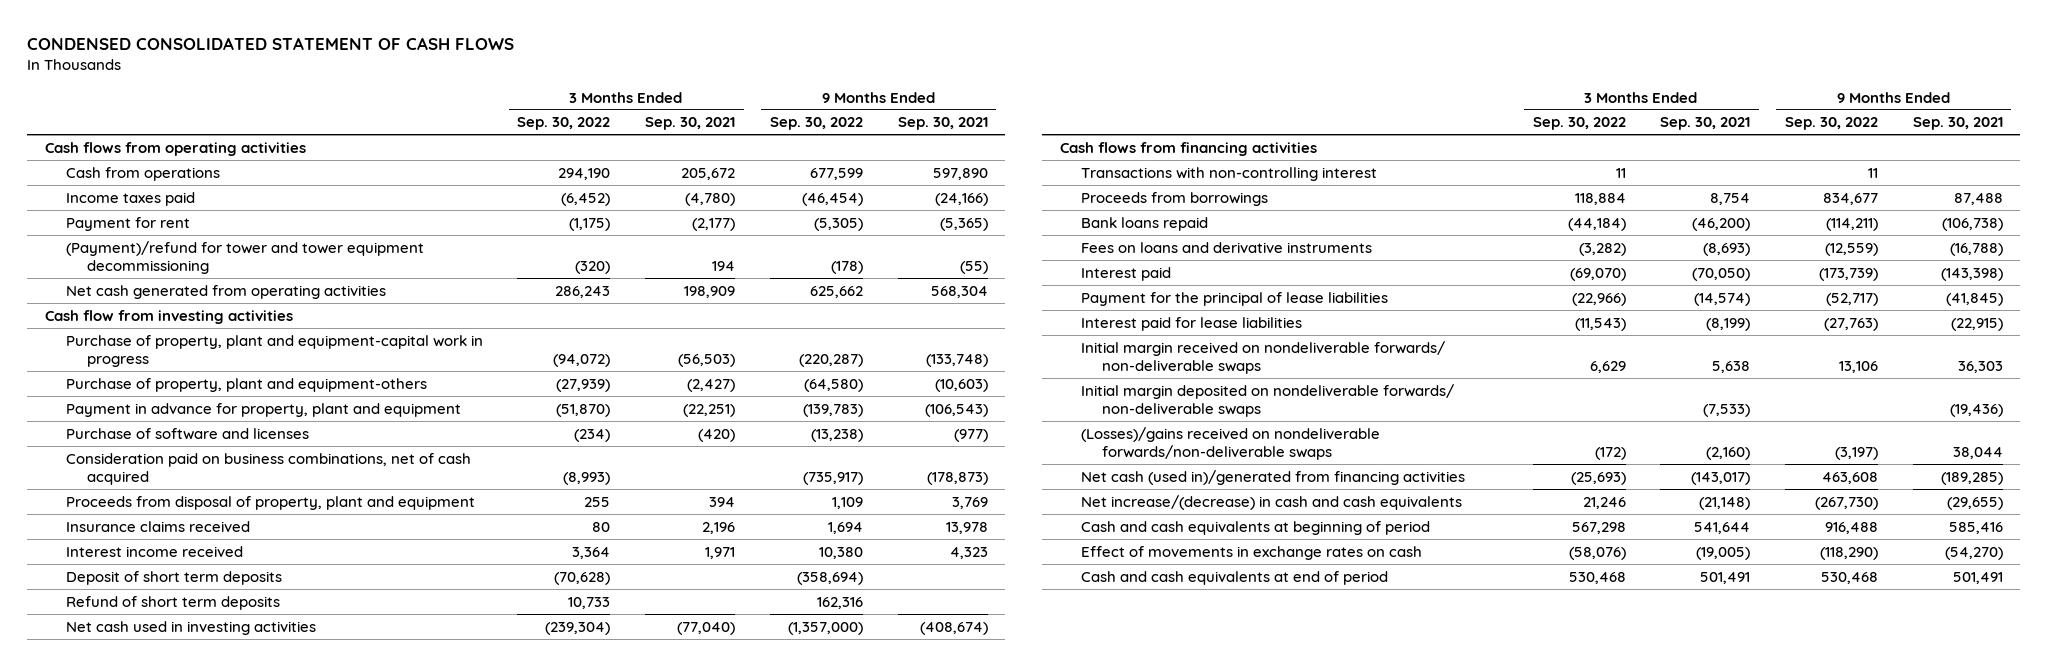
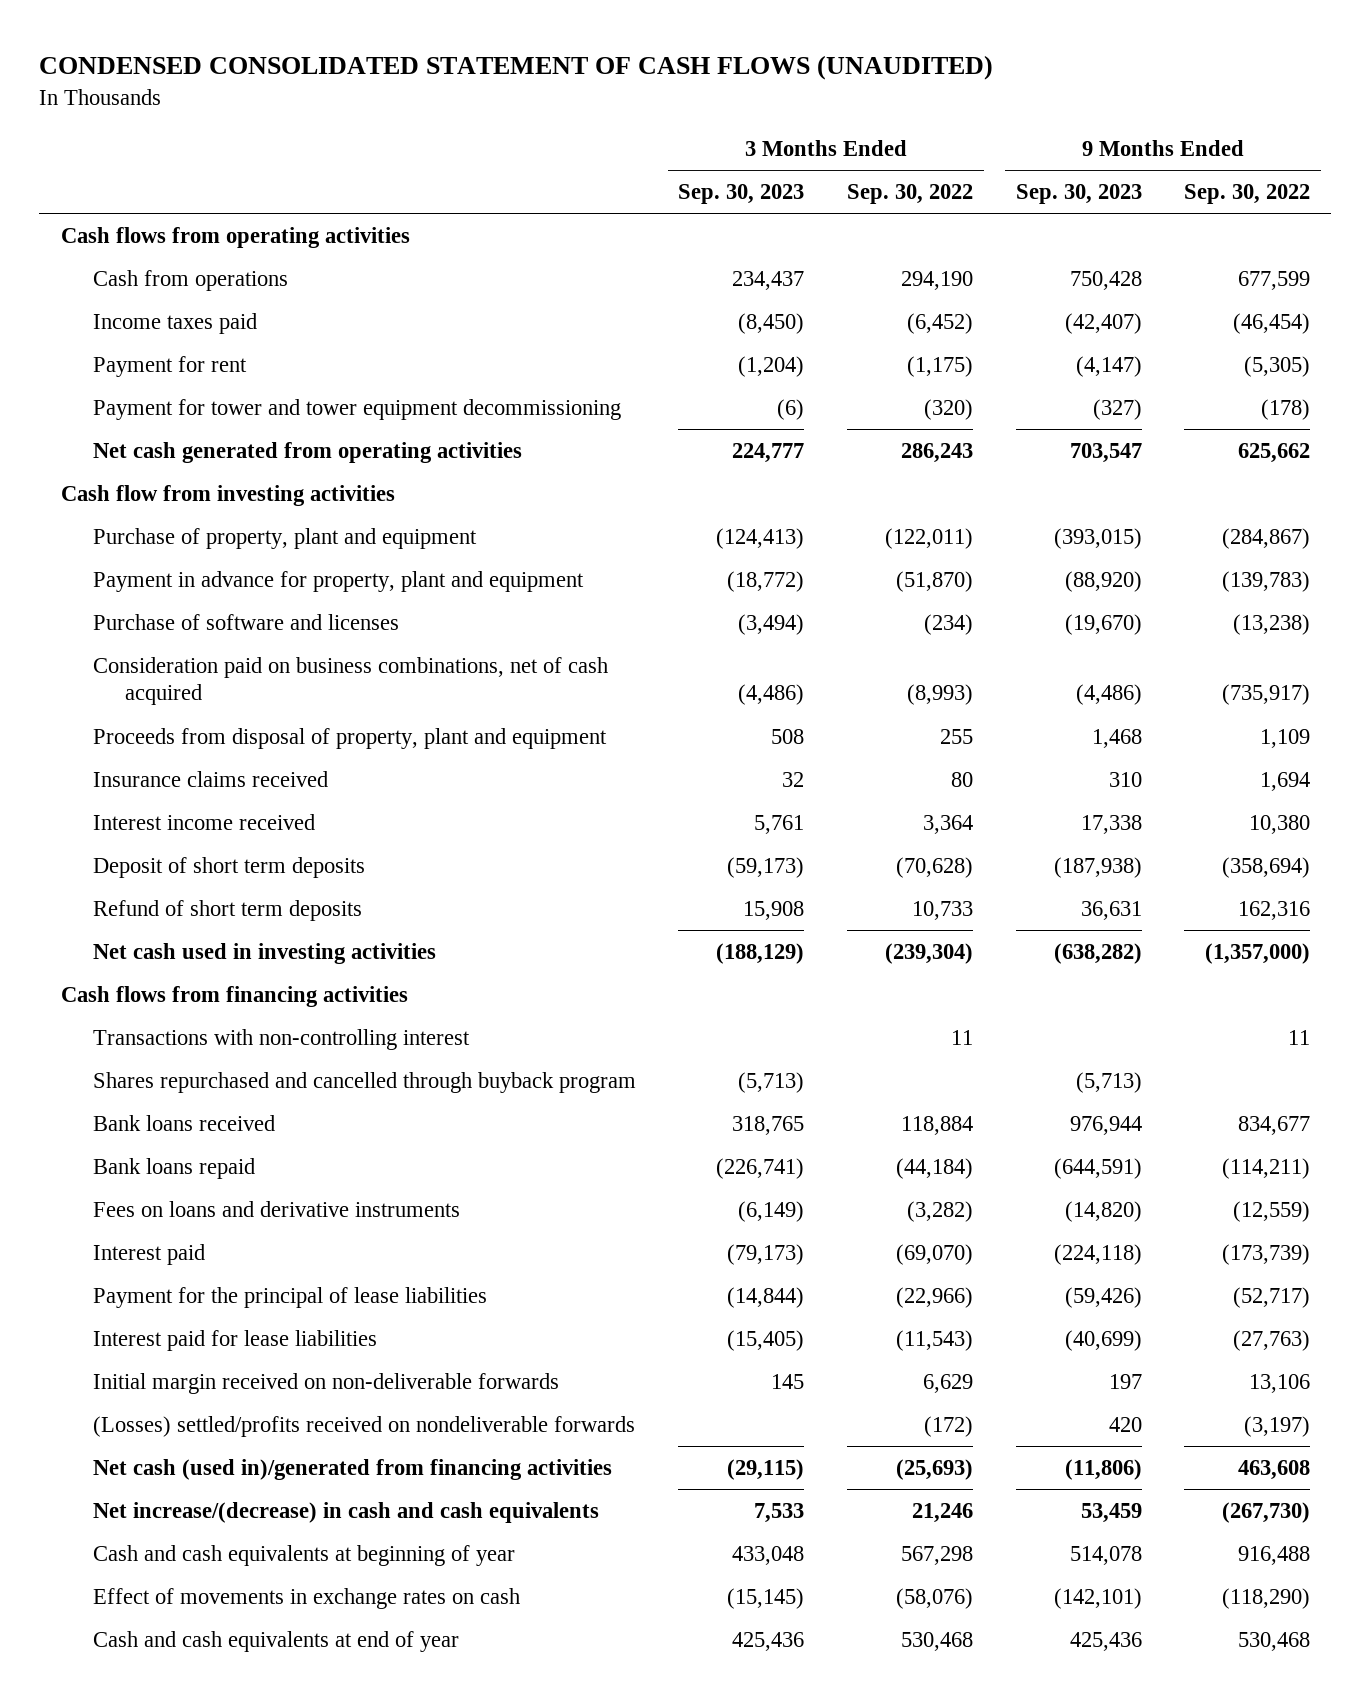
- CONDENSED CONSOLIDATED STATEMENT OF CASH FLOWS
+ CONDENSED CONSOLIDATED STATEMENT OF CASH FLOWS (UNAUDITED)
- | 3 Months Ended Sep. 30, 2022 | 3 Months Ended Sep. 30, 2021 | 9 Months Ended Sep. 30, 2022 | 9 Months Ended Sep. 30, 2021
+ | 3 Months Ended Sep. 30, 2023 | 3 Months Ended Sep. 30, 2022 | 9 Months Ended Sep. 30, 2023 | 9 Months Ended Sep. 30, 2022
- (Payment)/refund for tower and tower equipment decommissioning | (320) | 194 | (178) | (55)
+ Payment for tower and tower equipment decommissioning | (6) | (320) | (327) | (178)
- Purchase of property, plant and equipment-capital work in progress | (94,072) | (56,503) | (220,287) | (133,748)
- Purchase of property, plant and equipment-others | (27,939) | (2,427) | (64,580) | (10,603)
+ Purchase of property, plant and equipment | (124,413) | (122,011) | (393,015) | (284,867)
- Proceeds from borrowings | 118,884 | 8,754 | 834,677 | 87,488
+ Shares repurchased and cancelled through buyback program | (5,713) | | (5,713) |
+ Bank loans received | 318,765 | 118,884 | 976,944 | 834,677
- Initial margin received on nondeliverable forwards/ non-deliverable swaps | 6,629 | 5,638 | 13,106 | 36,303
- Initial margin deposited on nondeliverable forwards/ non-deliverable swaps | | (7,533) | | (19,436)
- (Losses)/gains received on nondeliverable forwards/non-deliverable swaps | (172) | (2,160) | (3,197) | 38,044
+ Initial margin received on non-deliverable forwards | 145 | 6,629 | 197 | 13,106
+ (Losses) settled/profits received on nondeliverable forwards | | (172) | 420 | (3,197)
- Cash and cash equivalents at beginning of period | 567,298 | 541,644 | 916,488 | 585,416
+ Cash and cash equivalents at beginning of year | 433,048 | 567,298 | 514,078 | 916,488
- Cash and cash equivalents at end of period | 530,468 | 501,491 | 530,468 | 501,491
+ Cash and cash equivalents at end of year | 425,436 | 530,468 | 425,436 | 530,468

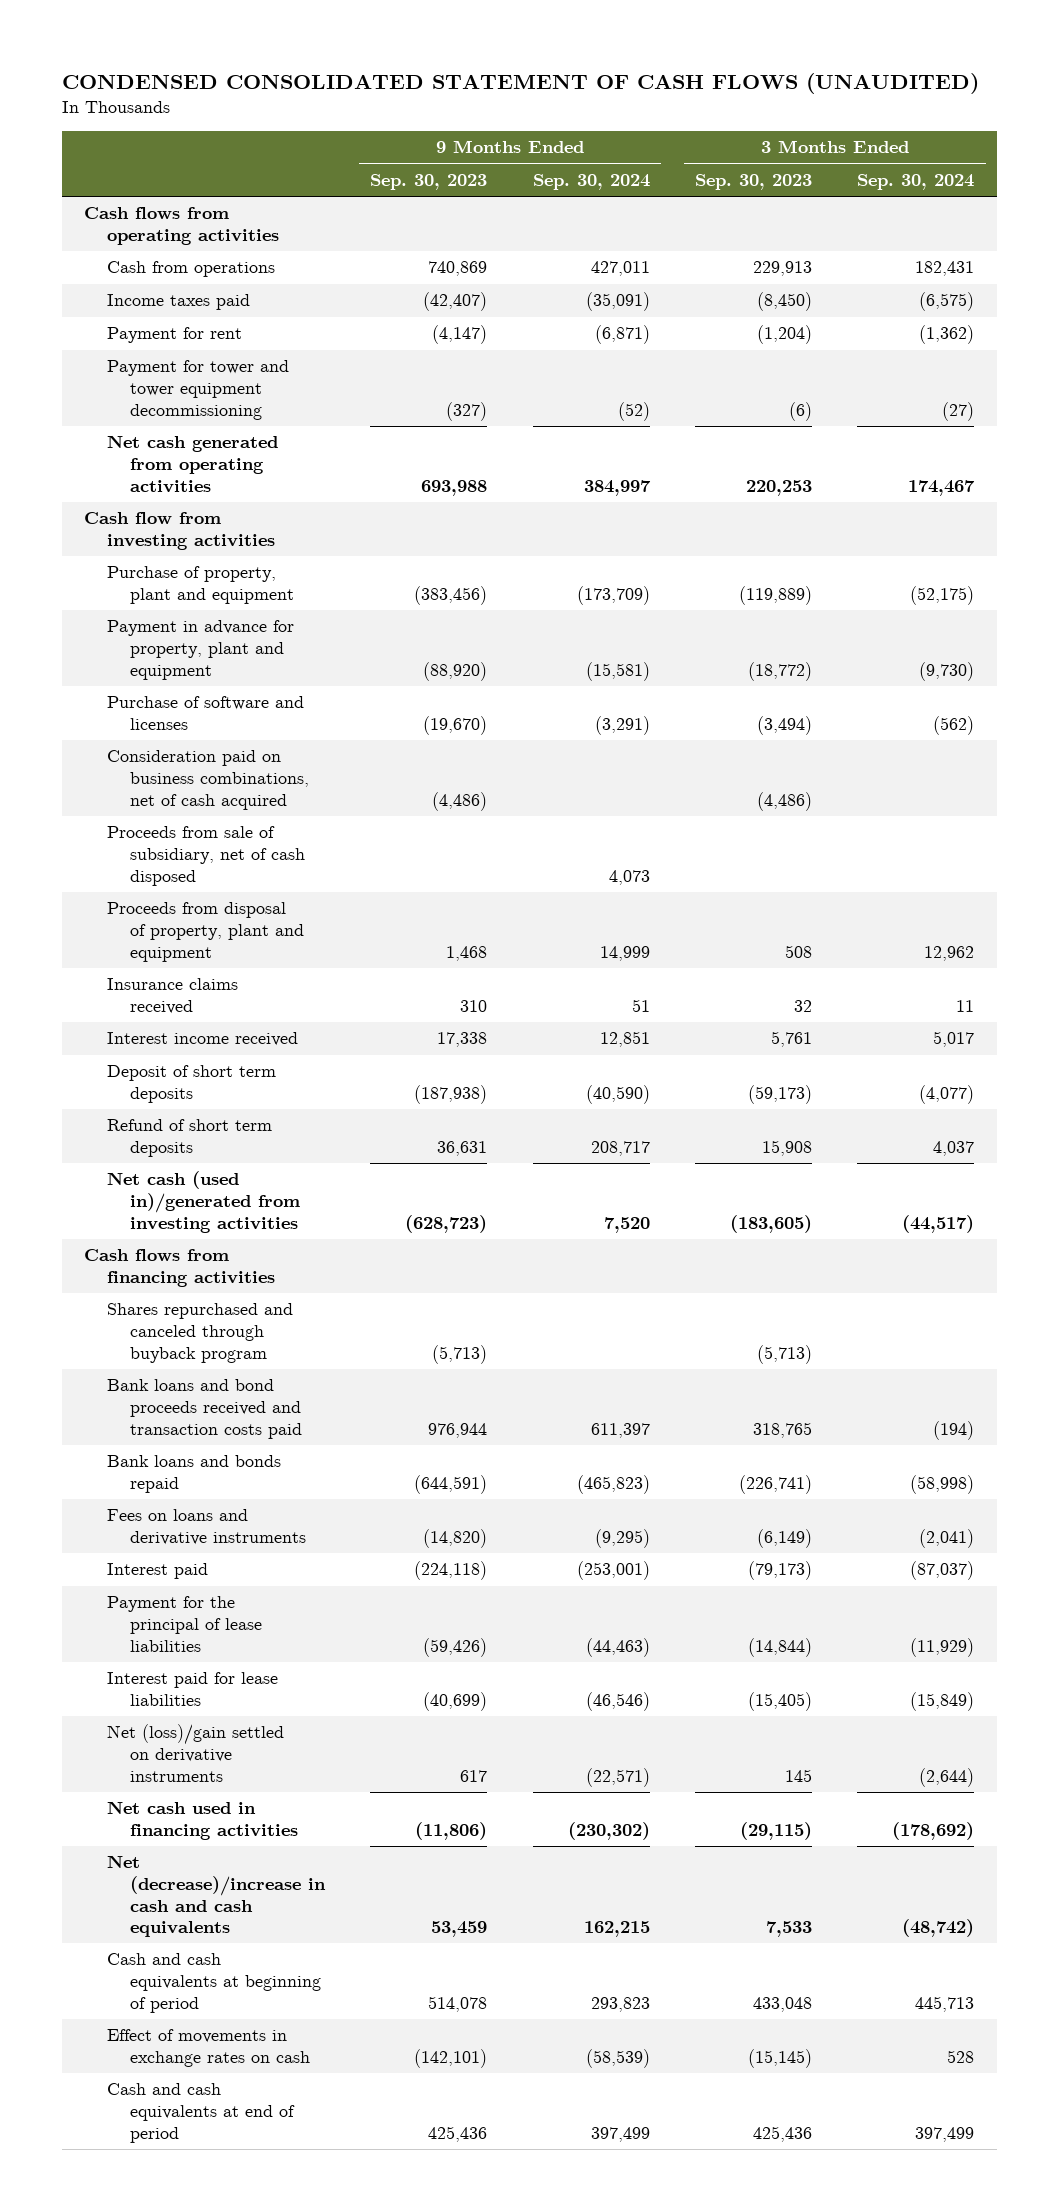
- | 3 Months Ended Sep. 30, 2023 | 3 Months Ended Sep. 30, 2022 | 9 Months Ended Sep. 30, 2023 | 9 Months Ended Sep. 30, 2022
+ | 9 Months Ended Sep. 30, 2023 | 9 Months Ended Sep. 30, 2024 | 3 Months Ended Sep. 30, 2023 | 3 Months Ended Sep. 30, 2024
- Cash from operations | 234,437 | 294,190 | 750,428 | 677,599
+ Cash from operations | 740,869 | 427,011 | 229,913 | 182,431
- Net cash generated from operating activities | 224,777 | 286,243 | 703,547 | 625,662
+ Net cash generated from operating activities | 693,988 | 384,997 | 220,253 | 174,467
- Purchase of property, plant and equipment | (124,413) | (122,011) | (393,015) | (284,867)
+ Purchase of property, plant and equipment | (383,456) | (173,709) | (119,889) | (52,175)
+ Proceeds from sale of subsidiary, net of cash disposed | | 4,073 | |
- Net cash used in investing activities | (188,129) | (239,304) | (638,282) | (1,357,000)
+ Net cash (used in)/generated from investing activities | (628,723) | 7,520 | (183,605) | (44,517)
- Transactions with non-controlling interest | | 11 | | 11
- Shares repurchased and cancelled through buyback program | (5,713) | | (5,713) |
- Bank loans received | 318,765 | 118,884 | 976,944 | 834,677
- Bank loans repaid | (226,741) | (44,184) | (644,591) | (114,211)
+ Shares repurchased and canceled through buyback program | (5,713) | | (5,713) |
+ Bank loans and bond proceeds received and transaction costs paid | 976,944 | 611,397 | 318,765 | (194)
+ Bank loans and bonds repaid | (644,591) | (465,823) | (226,741) | (58,998)
- Initial margin received on non-deliverable forwards | 145 | 6,629 | 197 | 13,106
- (Losses) settled/profits received on nondeliverable forwards | | (172) | 420 | (3,197)
- Net cash (used in)/generated from financing activities | (29,115) | (25,693) | (11,806) | 463,608
- Net increase/(decrease) in cash and cash equivalents | 7,533 | 21,246 | 53,459 | (267,730)
- Cash and cash equivalents at beginning of year | 433,048 | 567,298 | 514,078 | 916,488
+ Net (loss)/gain settled on derivative instruments | 617 | (22,571) | 145 | (2,644)
+ Net cash used in financing activities | (11,806) | (230,302) | (29,115) | (178,692)
+ Net (decrease)/increase in cash and cash equivalents | 53,459 | 162,215 | 7,533 | (48,742)
+ Cash and cash equivalents at beginning of period | 514,078 | 293,823 | 433,048 | 445,713
- Cash and cash equivalents at end of year | 425,436 | 530,468 | 425,436 | 530,468
+ Cash and cash equivalents at end of period | 425,436 | 397,499 | 425,436 | 397,499

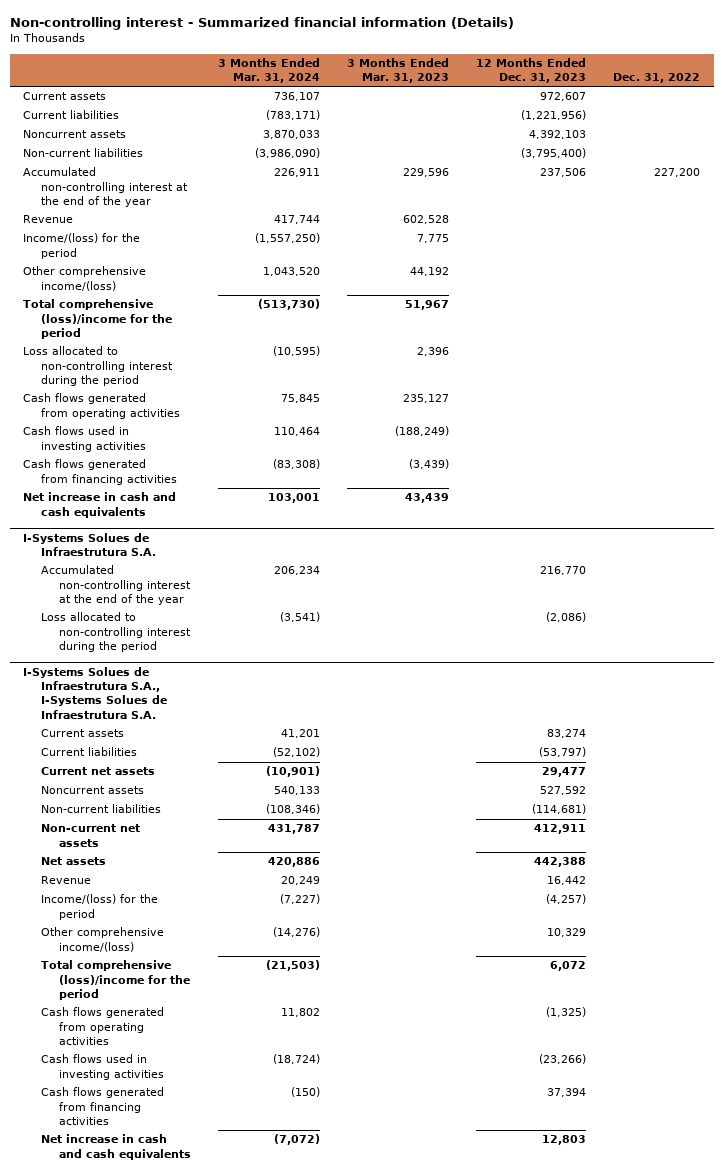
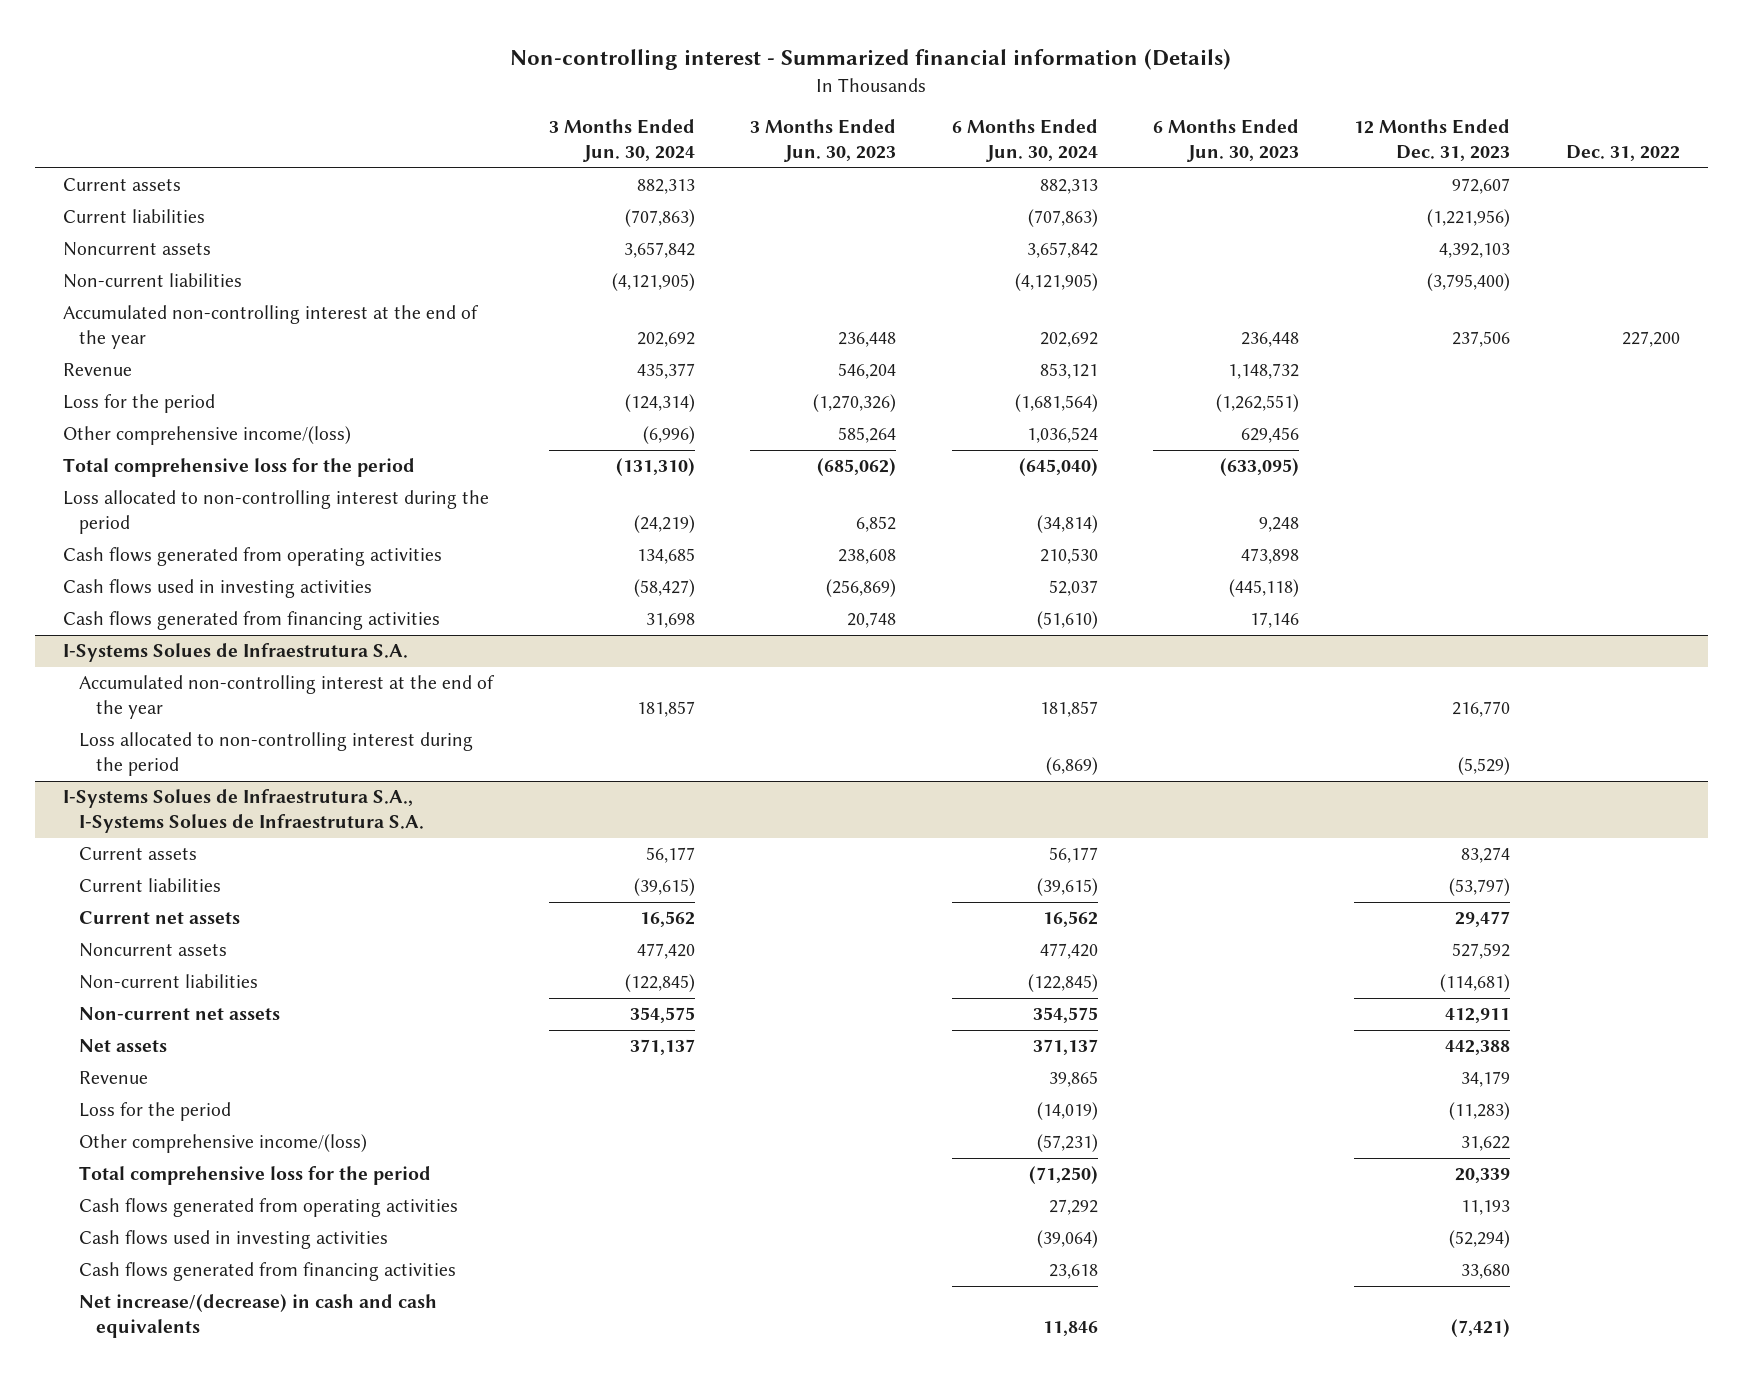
- | 3 Months Ended Mar. 31, 2024 | 3 Months Ended Mar. 31, 2023 | 12 Months Ended Dec. 31, 2023 | Dec. 31, 2022
+ | 3 Months Ended Jun. 30, 2024 | 3 Months Ended Jun. 30, 2023 | 6 Months Ended Jun. 30, 2024 | 6 Months Ended Jun. 30, 2023 | 12 Months Ended Dec. 31, 2023 | Dec. 31, 2022
- Income/(loss) for the period | (1,557,250) | 7,775 | |
+ Loss for the period | (124,314) | (1,270,326) | (1,681,564) | (1,262,551) | |
- Total comprehensive (loss)/income for the period | (513,730) | 51,967 | |
+ Total comprehensive loss for the period | (131,310) | (685,062) | (645,040) | (633,095) | |
- Net increase in cash and cash equivalents | 103,001 | 43,439 | |
@ I-Systems Solues de Infraestrutura S.A.
- Loss allocated to non-controlling interest during the period | (3,541) | | (2,086) |
+ Loss allocated to non-controlling interest during the period | | | (6,869) | | (5,529) |
@ I-Systems Solues de Infraestrutura S.A., I-Systems Solues de Infraestrutura S.A.
- Revenue | 20,249 | | 16,442 |
- Income/(loss) for the period | (7,227) | | (4,257) |
- Other comprehensive income/(loss) | (14,276) | | 10,329 |
- Total comprehensive (loss)/income for the period | (21,503) | | 6,072 |
- Cash flows generated from operating activities | 11,802 | | (1,325) |
- Cash flows used in investing activities | (18,724) | | (23,266) |
- Cash flows generated from financing activities | (150) | | 37,394 |
- Net increase in cash and cash equivalents | (7,072) | | 12,803 |
+ Revenue | | | 39,865 | | 34,179 |
+ Loss for the period | | | (14,019) | | (11,283) |
+ Other comprehensive income/(loss) | | | (57,231) | | 31,622 |
+ Total comprehensive loss for the period | | | (71,250) | | 20,339 |
+ Cash flows generated from operating activities | | | 27,292 | | 11,193 |
+ Cash flows used in investing activities | | | (39,064) | | (52,294) |
+ Cash flows generated from financing activities | | | 23,618 | | 33,680 |
+ Net increase/(decrease) in cash and cash equivalents | | | 11,846 | | (7,421) |

